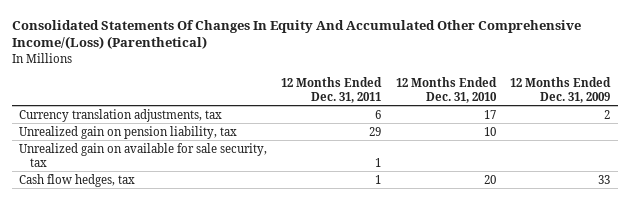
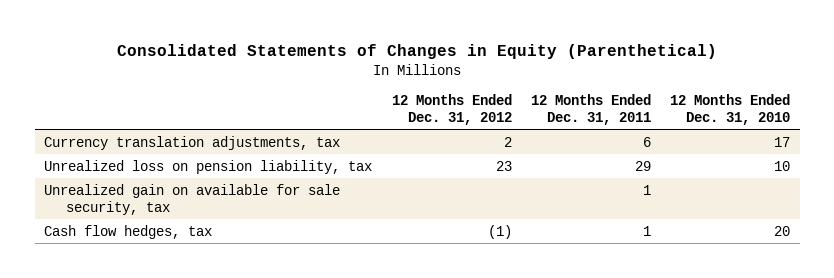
- Consolidated Statements Of Changes In Equity And Accumulated Other Comprehensive Income/(Loss) (Parenthetical)
+ Consolidated Statements of Changes in Equity (Parenthetical)
- | 12 Months Ended Dec. 31, 2011 | 12 Months Ended Dec. 31, 2010 | 12 Months Ended Dec. 31, 2009
+ | 12 Months Ended Dec. 31, 2012 | 12 Months Ended Dec. 31, 2011 | 12 Months Ended Dec. 31, 2010
- Unrealized gain on pension liability, tax | 29 | 10 |
+ Unrealized loss on pension liability, tax | 23 | 29 | 10

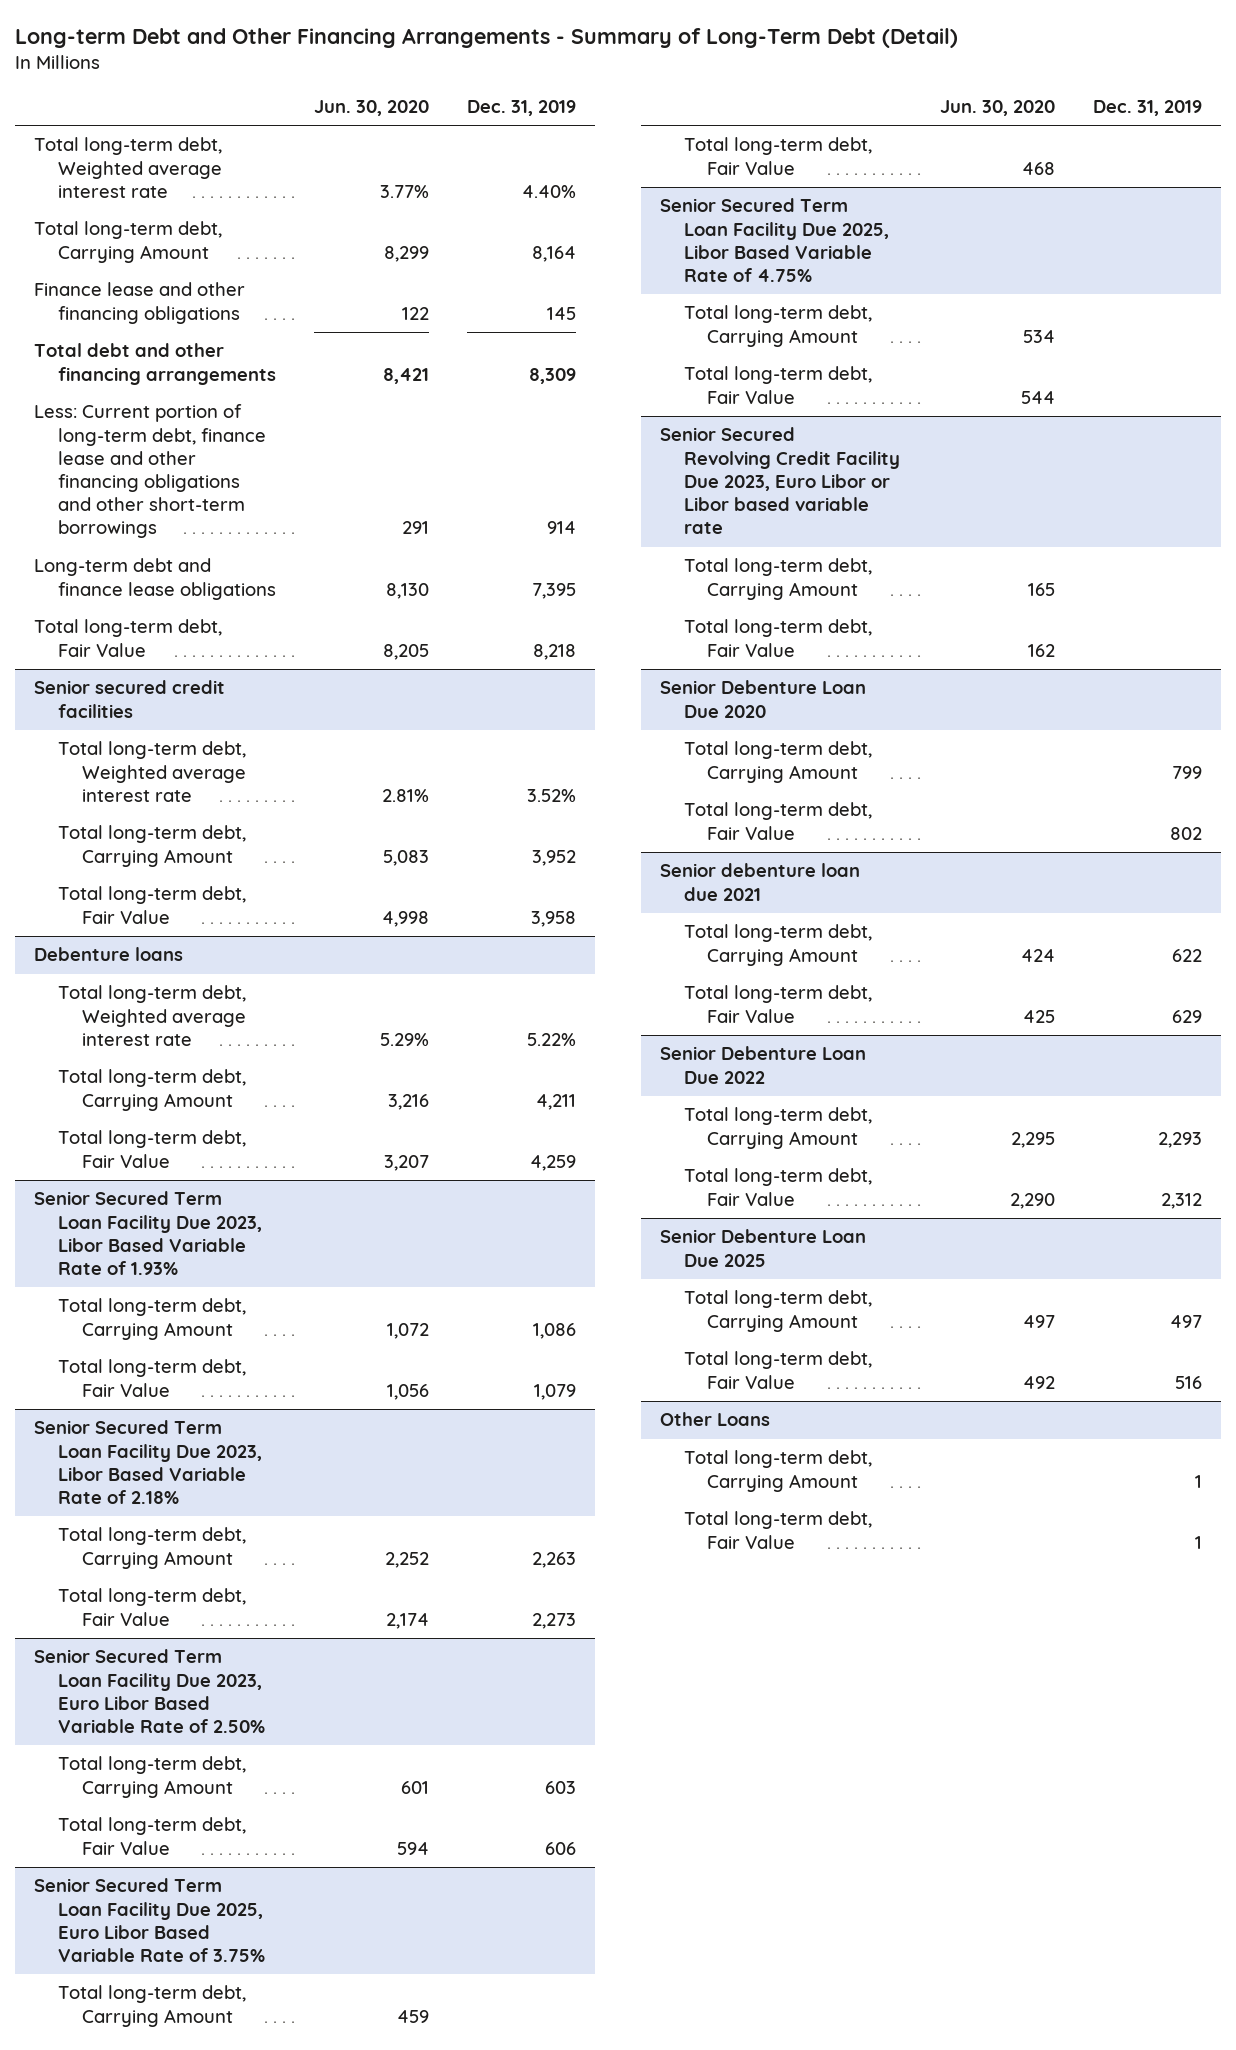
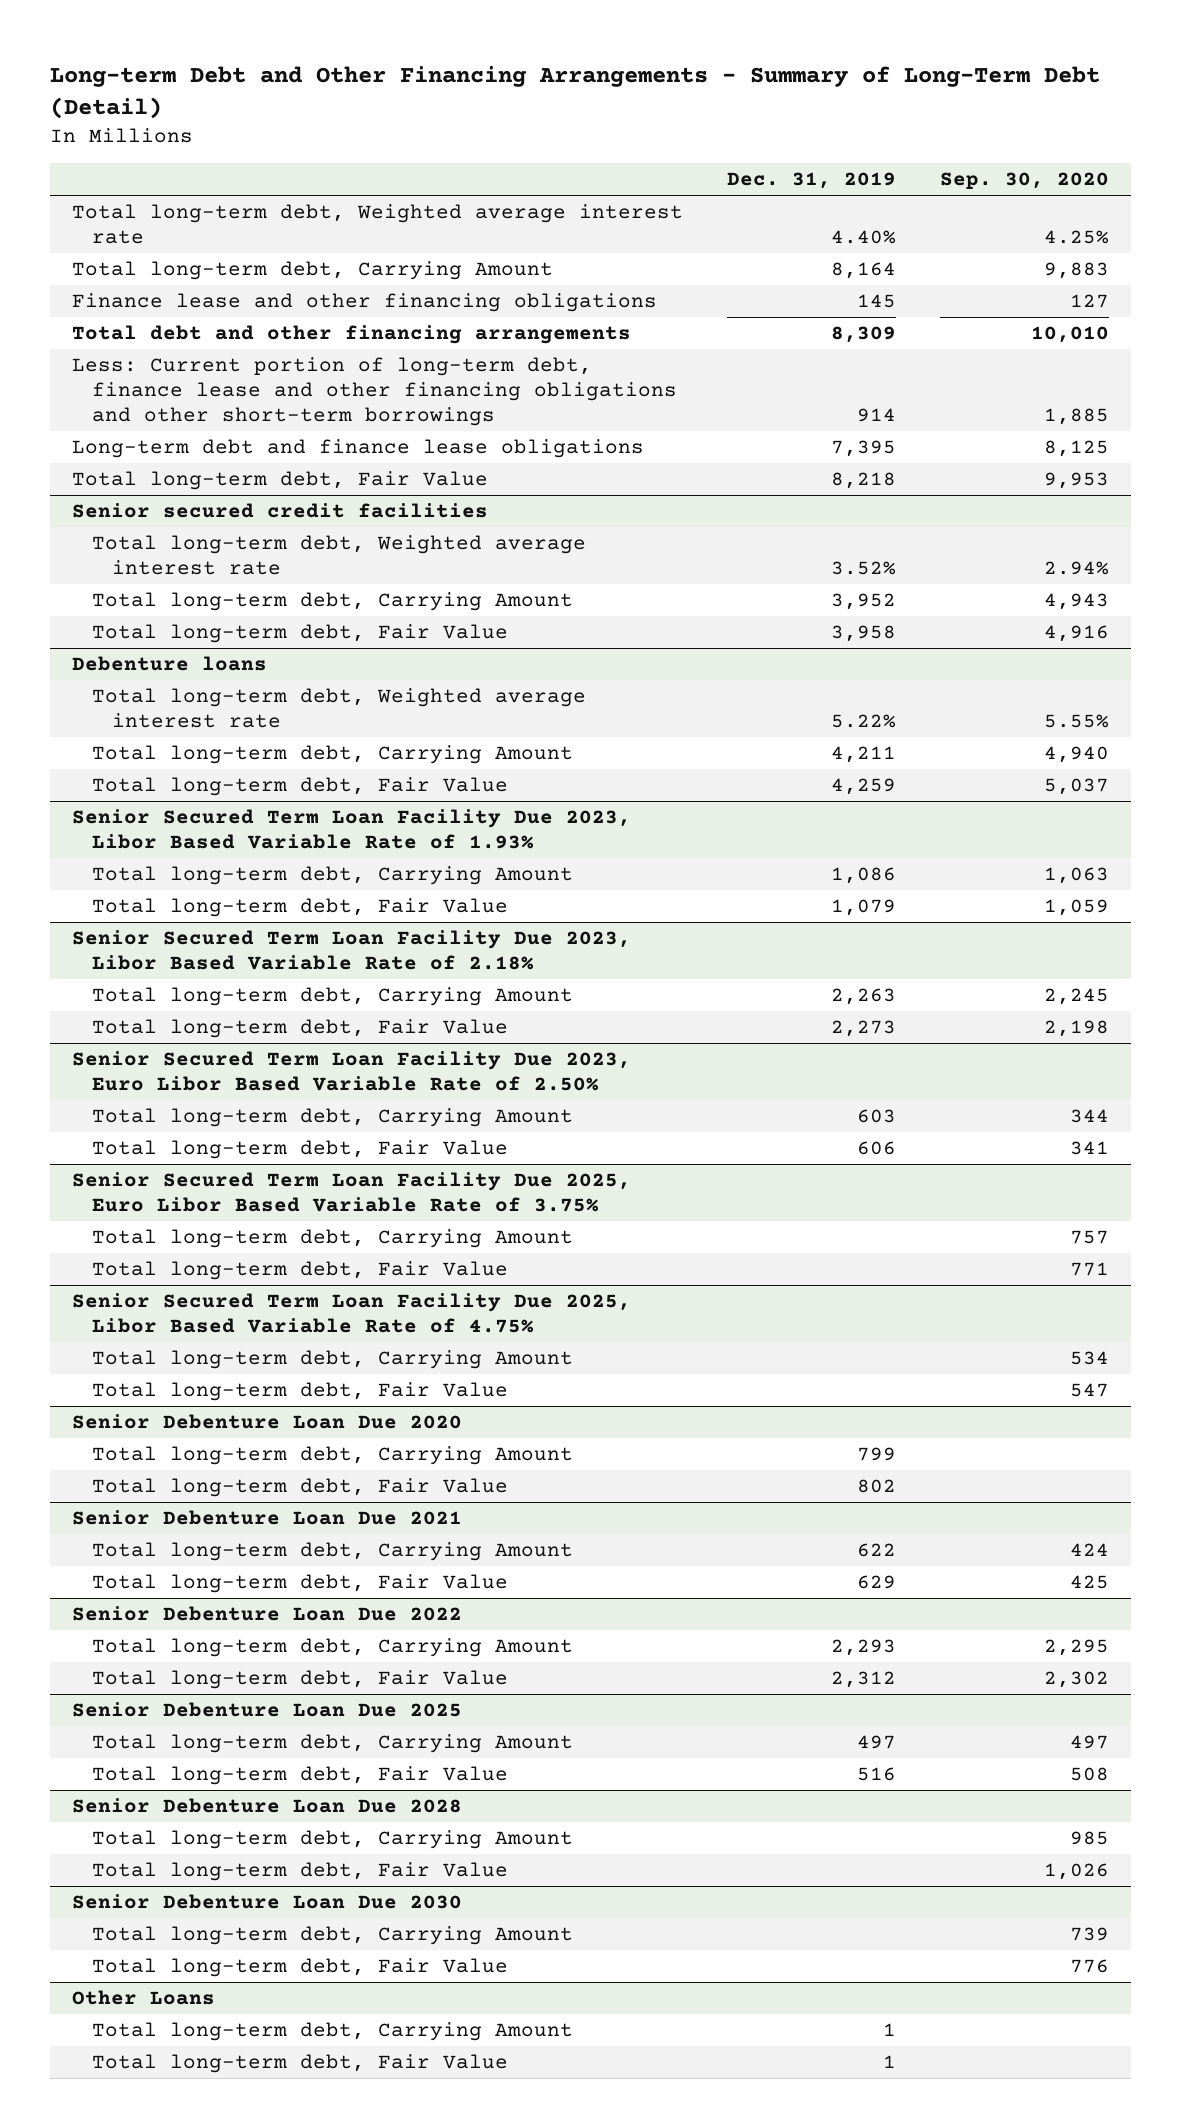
- | Jun. 30, 2020 | Dec. 31, 2019
+ | Dec. 31, 2019 | Sep. 30, 2020
- Senior Secured Revolving Credit Facility Due 2023, Euro Libor or Libor based variable rate
- Total long-term debt, Carrying Amount | 165 |
- Total long-term debt, Fair Value | 162 |
- Senior debenture loan due 2021
+ Senior Debenture Loan Due 2021
+ Senior Debenture Loan Due 2028
+ Total long-term debt, Carrying Amount | | 985
+ Total long-term debt, Fair Value | | 1,026
+ Senior Debenture Loan Due 2030
+ Total long-term debt, Carrying Amount | | 739
+ Total long-term debt, Fair Value | | 776

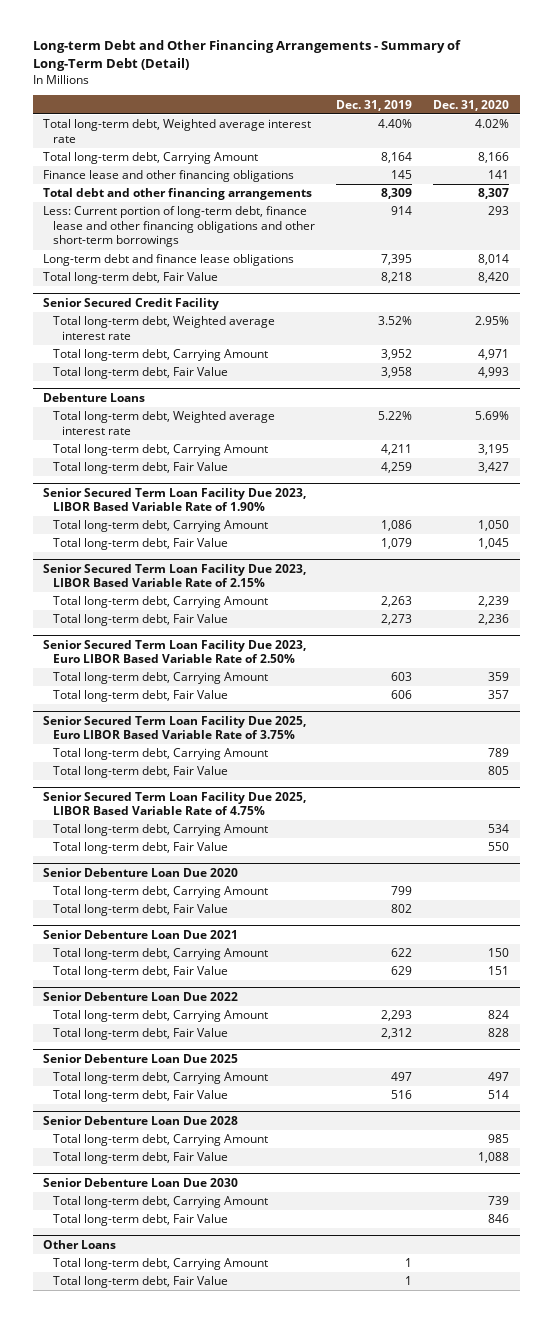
- | Dec. 31, 2019 | Sep. 30, 2020
+ | Dec. 31, 2019 | Dec. 31, 2020
- Senior secured credit facilities
+ Senior Secured Credit Facility
- Debenture loans
+ Debenture Loans
- Senior Secured Term Loan Facility Due 2023, Libor Based Variable Rate of 1.93%
+ Senior Secured Term Loan Facility Due 2023, LIBOR Based Variable Rate of 1.90%
- Senior Secured Term Loan Facility Due 2023, Libor Based Variable Rate of 2.18%
+ Senior Secured Term Loan Facility Due 2023, LIBOR Based Variable Rate of 2.15%
- Senior Secured Term Loan Facility Due 2023, Euro Libor Based Variable Rate of 2.50%
+ Senior Secured Term Loan Facility Due 2023, Euro LIBOR Based Variable Rate of 2.50%
- Senior Secured Term Loan Facility Due 2025, Euro Libor Based Variable Rate of 3.75%
+ Senior Secured Term Loan Facility Due 2025, Euro LIBOR Based Variable Rate of 3.75%
- Senior Secured Term Loan Facility Due 2025, Libor Based Variable Rate of 4.75%
+ Senior Secured Term Loan Facility Due 2025, LIBOR Based Variable Rate of 4.75%

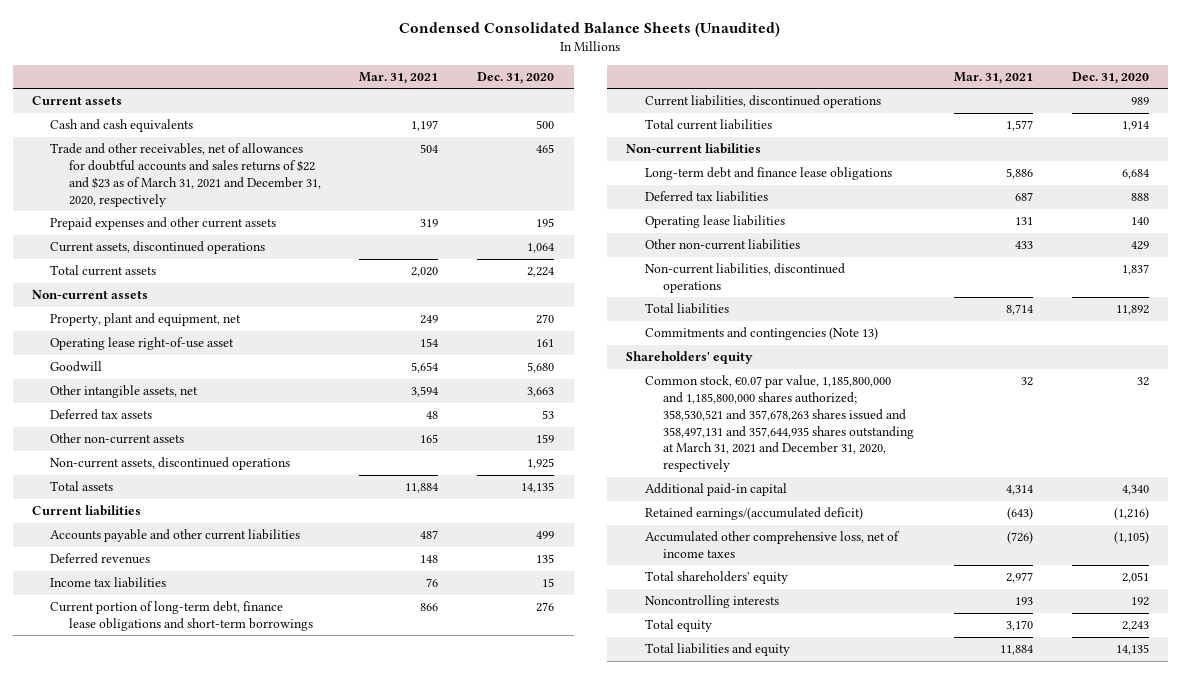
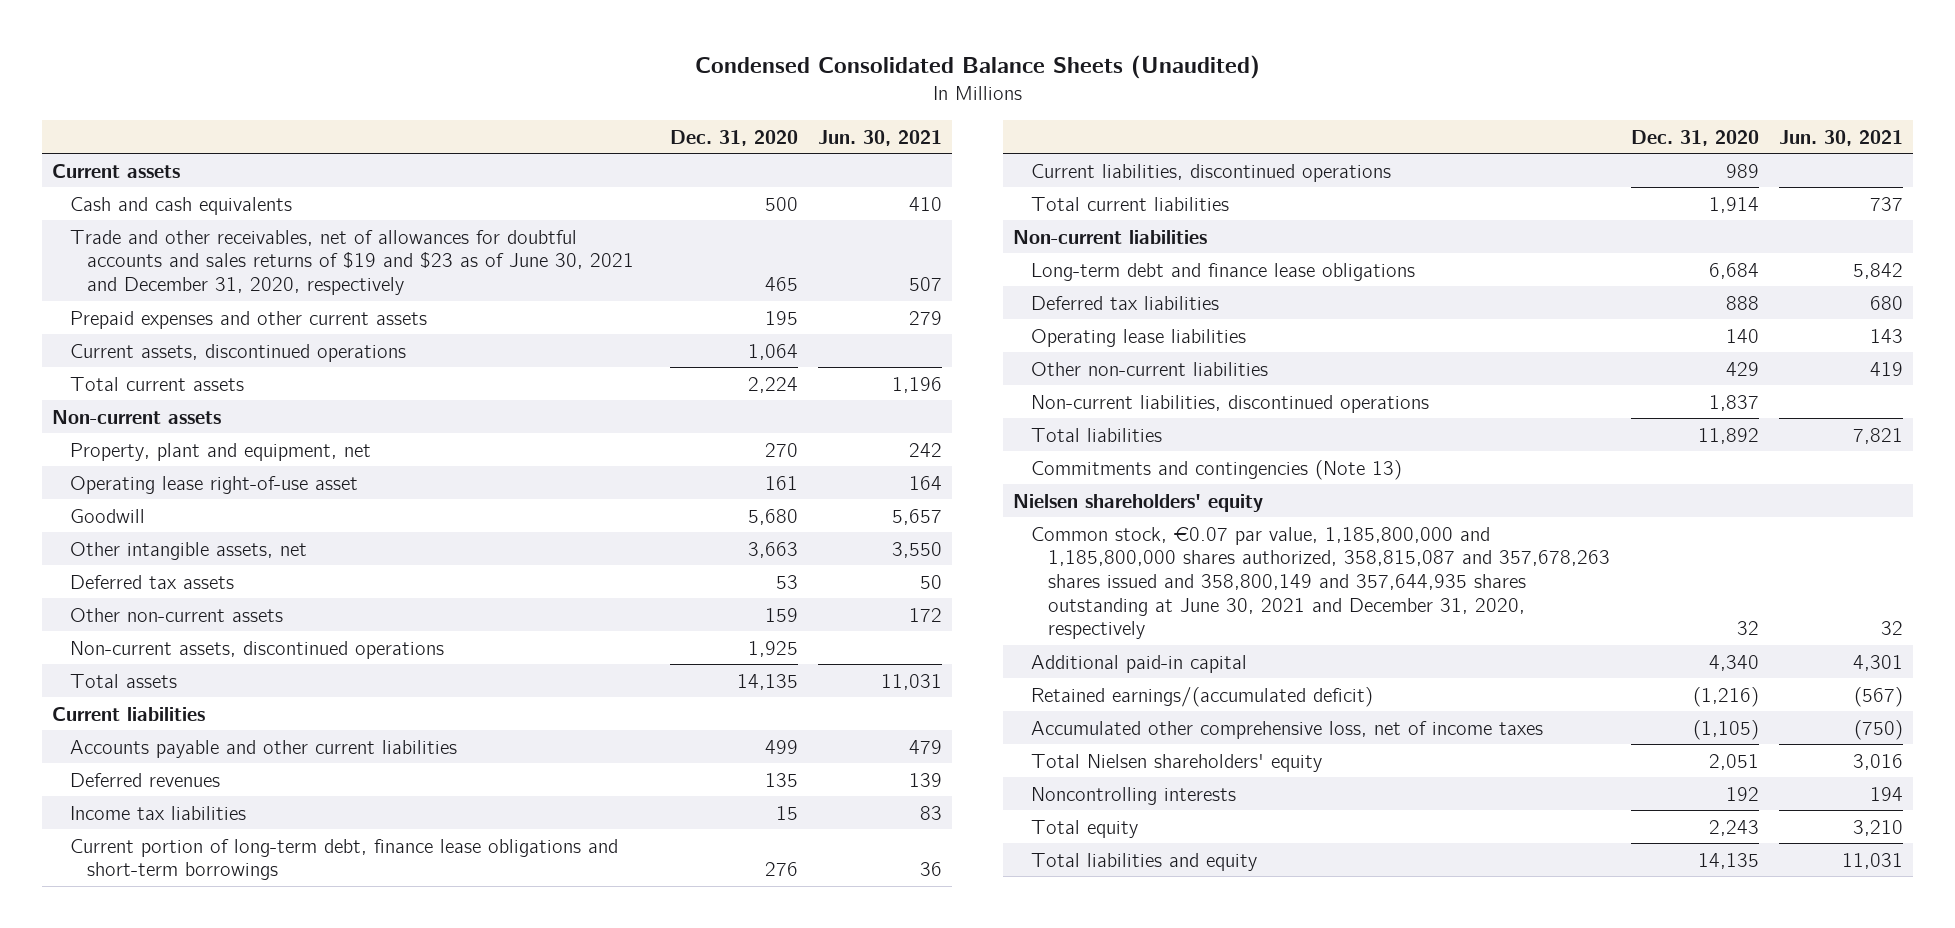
- | Mar. 31, 2021 | Dec. 31, 2020
+ | Dec. 31, 2020 | Jun. 30, 2021
- Trade and other receivables, net of allowances for doubtful accounts and sales returns of $22 and $23 as of March 31, 2021 and December 31, 2020, respectively | 504 | 465
+ Trade and other receivables, net of allowances for doubtful accounts and sales returns of $19 and $23 as of June 30, 2021 and December 31, 2020, respectively | 465 | 507
- Shareholders' equity
- Common stock, €0.07 par value, 1,185,800,000 and 1,185,800,000 shares authorized; 358,530,521 and 357,678,263 shares issued and 358,497,131 and 357,644,935 shares outstanding at March 31, 2021 and December 31, 2020, respectively | 32 | 32
+ Nielsen shareholders' equity
+ Common stock, €0.07 par value, 1,185,800,000 and 1,185,800,000 shares authorized, 358,815,087 and 357,678,263 shares issued and 358,800,149 and 357,644,935 shares outstanding at June 30, 2021 and December 31, 2020, respectively | 32 | 32
- Total shareholders' equity | 2,977 | 2,051
+ Total Nielsen shareholders' equity | 2,051 | 3,016

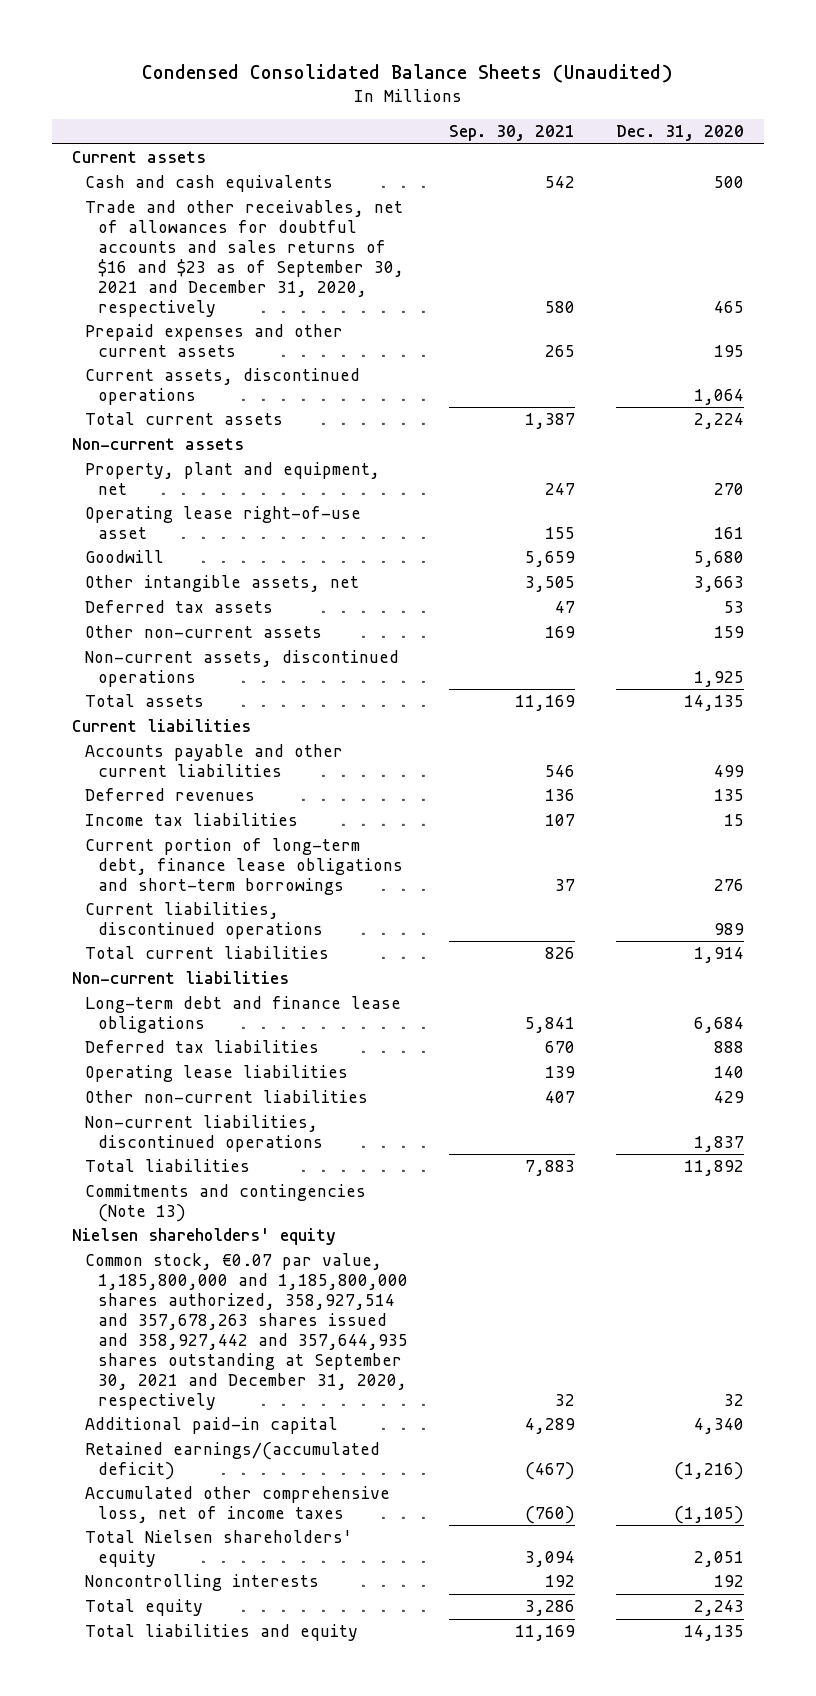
- | Dec. 31, 2020 | Jun. 30, 2021
+ | Sep. 30, 2021 | Dec. 31, 2020
- Trade and other receivables, net of allowances for doubtful accounts and sales returns of $19 and $23 as of June 30, 2021 and December 31, 2020, respectively | 465 | 507
+ Trade and other receivables, net of allowances for doubtful accounts and sales returns of $16 and $23 as of September 30, 2021 and December 31, 2020, respectively | 580 | 465
- Common stock, €0.07 par value, 1,185,800,000 and 1,185,800,000 shares authorized, 358,815,087 and 357,678,263 shares issued and 358,800,149 and 357,644,935 shares outstanding at June 30, 2021 and December 31, 2020, respectively | 32 | 32
+ Common stock, €0.07 par value, 1,185,800,000 and 1,185,800,000 shares authorized, 358,927,514 and 357,678,263 shares issued and 358,927,442 and 357,644,935 shares outstanding at September 30, 2021 and December 31, 2020, respectively | 32 | 32

